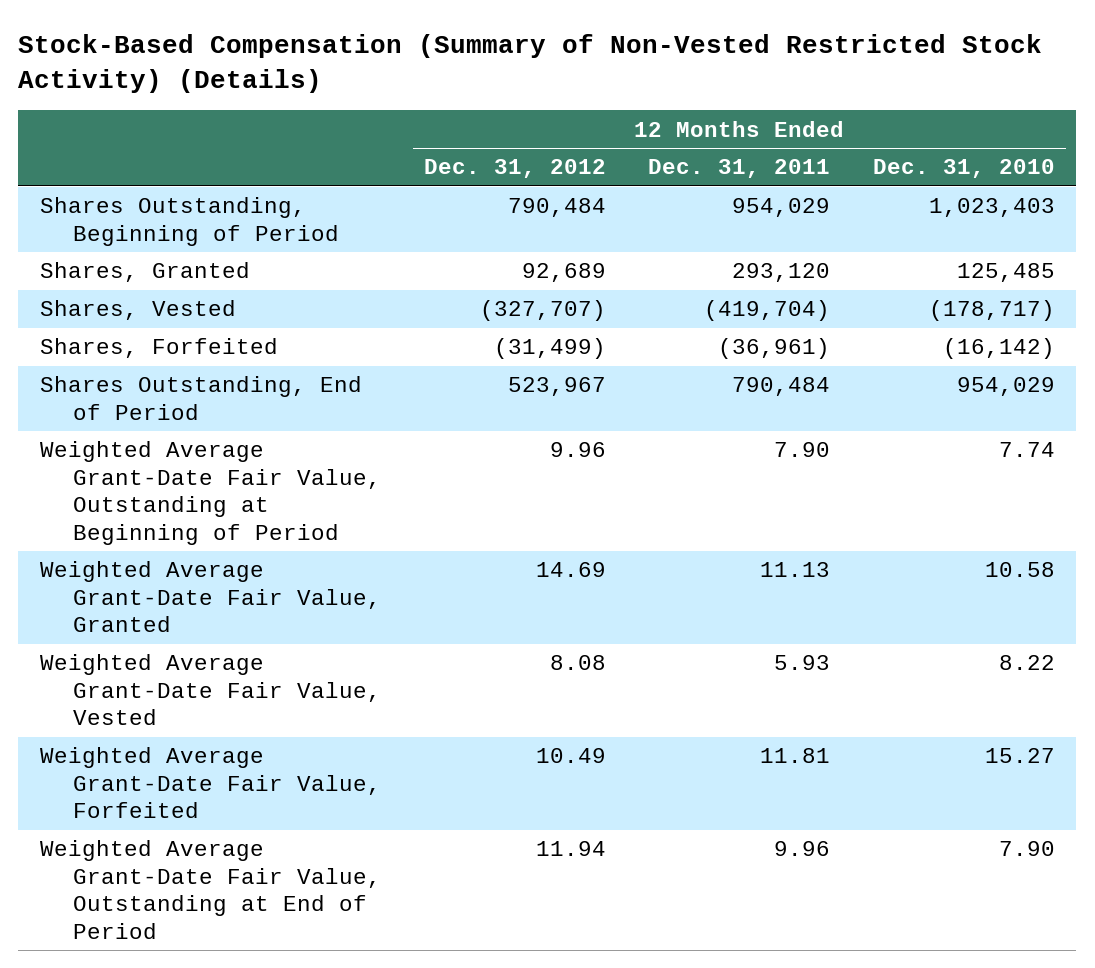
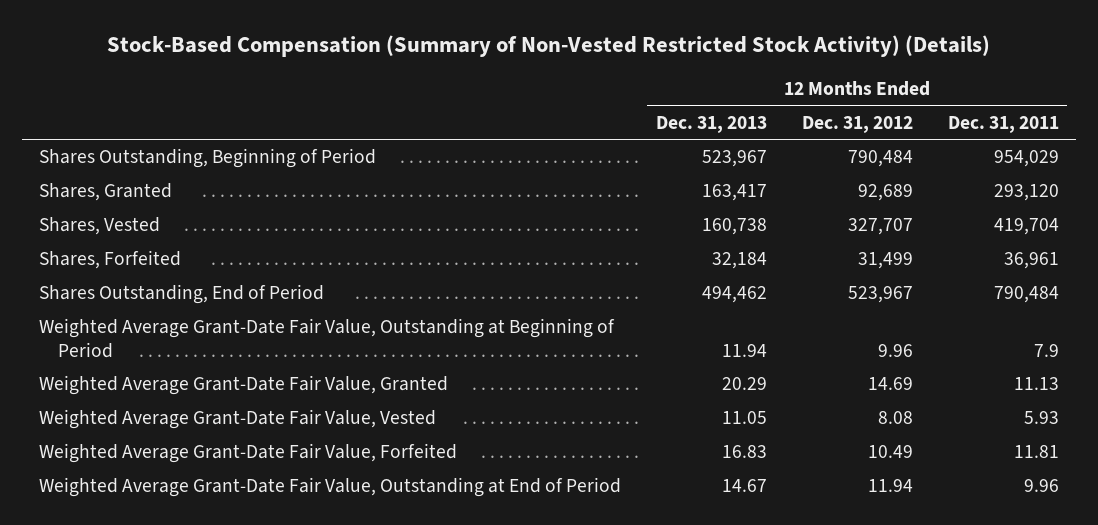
- | 12 Months Ended Dec. 31, 2012 | 12 Months Ended Dec. 31, 2011 | 12 Months Ended Dec. 31, 2010
+ | 12 Months Ended Dec. 31, 2013 | 12 Months Ended Dec. 31, 2012 | 12 Months Ended Dec. 31, 2011
- Shares, Vested | (327,707) | (419,704) | (178,717)
- Shares, Forfeited | (31,499) | (36,961) | (16,142)
+ Shares, Vested | 160,738 | 327,707 | 419,704
+ Shares, Forfeited | 32,184 | 31,499 | 36,961
- Weighted Average Grant-Date Fair Value, Outstanding at Beginning of Period | 9.96 | 7.90 | 7.74
+ Weighted Average Grant-Date Fair Value, Outstanding at Beginning of Period | 11.94 | 9.96 | 7.9

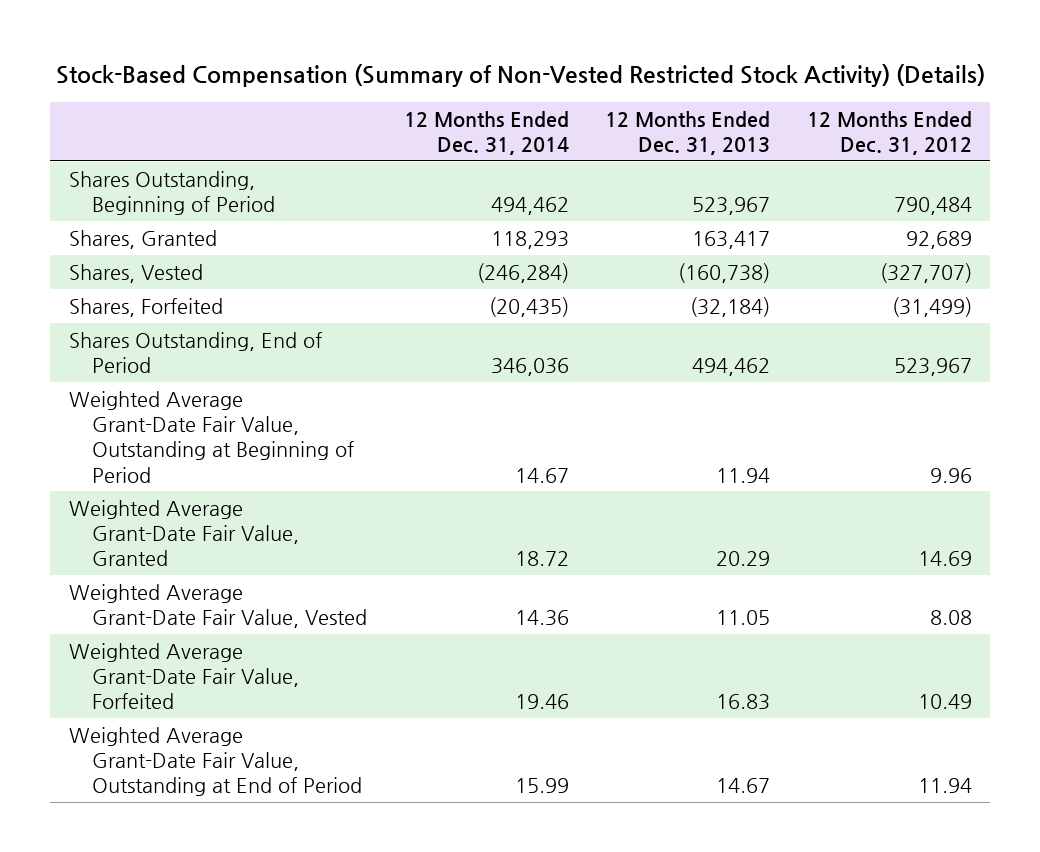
- | 12 Months Ended Dec. 31, 2013 | 12 Months Ended Dec. 31, 2012 | 12 Months Ended Dec. 31, 2011
+ | 12 Months Ended Dec. 31, 2014 | 12 Months Ended Dec. 31, 2013 | 12 Months Ended Dec. 31, 2012
- Shares, Vested | 160,738 | 327,707 | 419,704
- Shares, Forfeited | 32,184 | 31,499 | 36,961
+ Shares, Vested | (246,284) | (160,738) | (327,707)
+ Shares, Forfeited | (20,435) | (32,184) | (31,499)

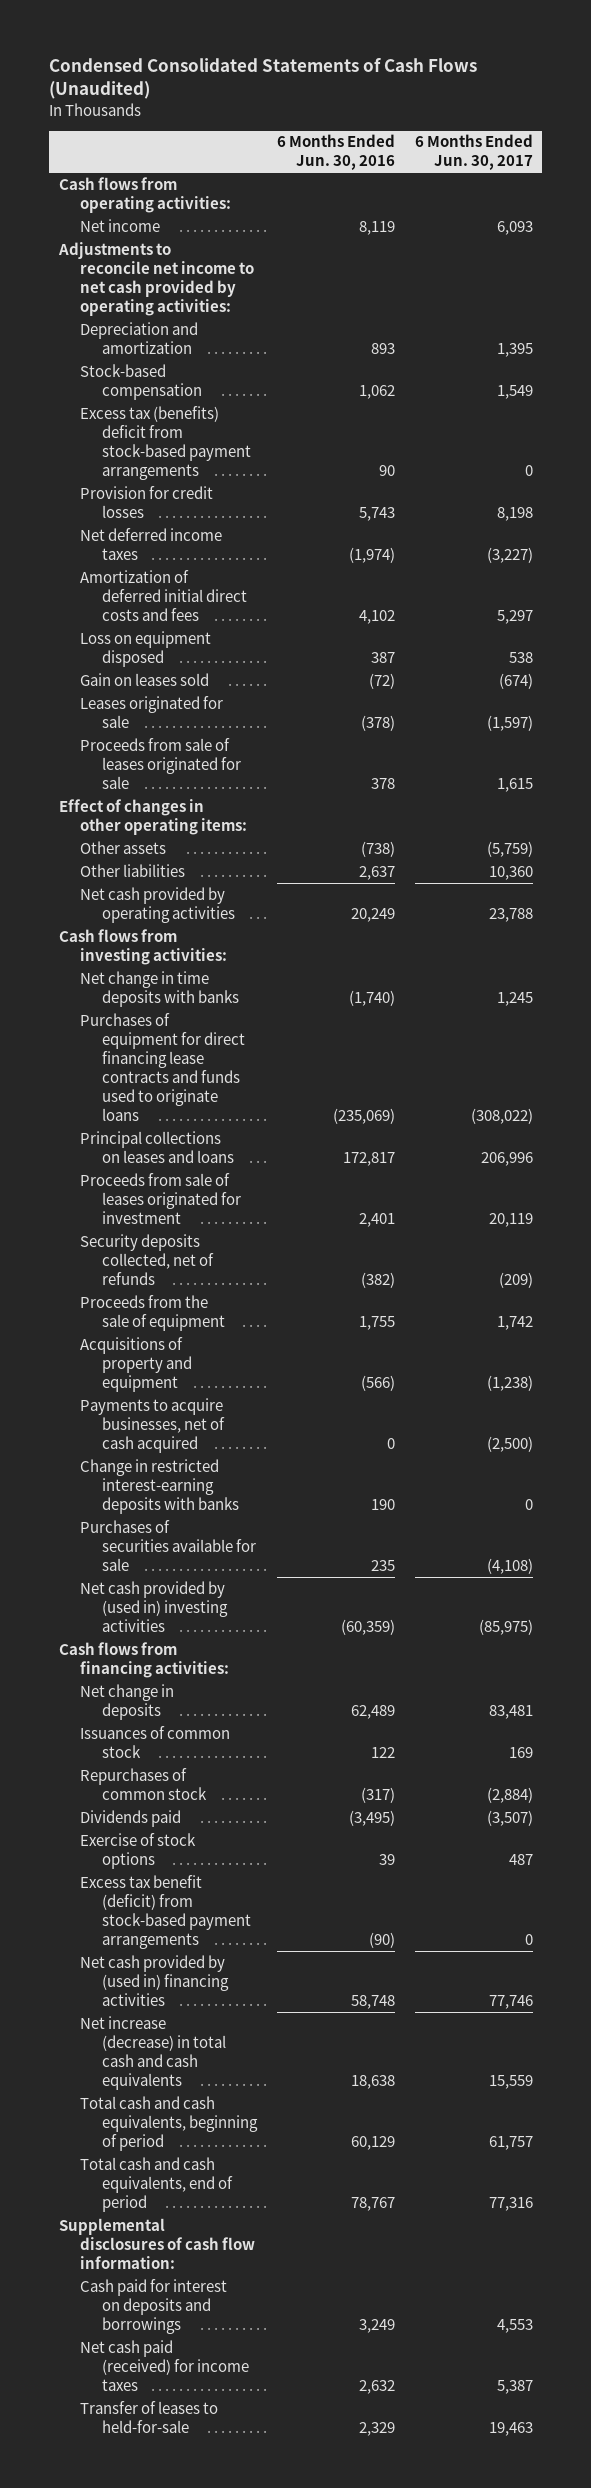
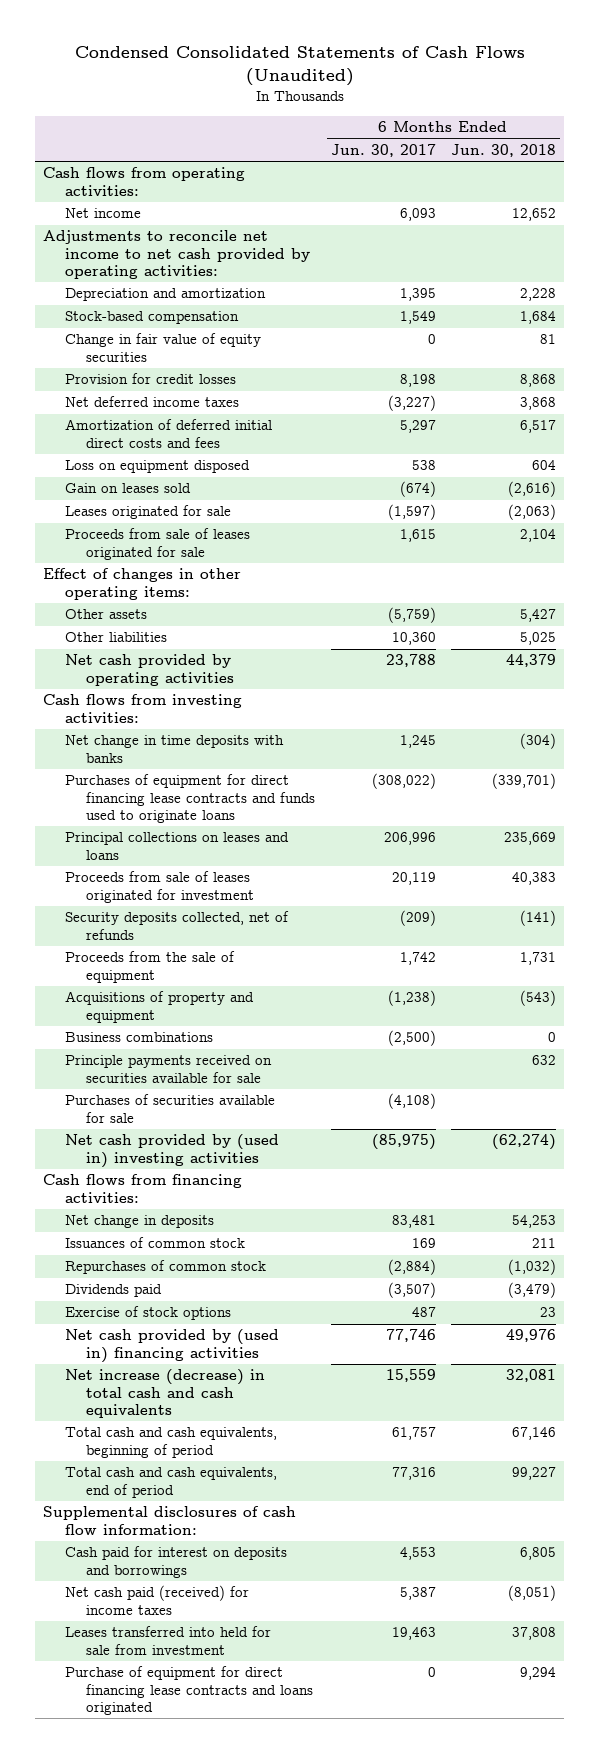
- | 6 Months Ended Jun. 30, 2016 | 6 Months Ended Jun. 30, 2017
+ | 6 Months Ended Jun. 30, 2017 | 6 Months Ended Jun. 30, 2018
- Excess tax (benefits) deficit from stock-based payment arrangements | 90 | 0
+ Change in fair value of equity securities | 0 | 81
- Payments to acquire businesses, net of cash acquired | 0 | (2,500)
- Change in restricted interest-earning deposits with banks | 190 | 0
+ Business combinations | (2,500) | 0
+ Principle payments received on securities available for sale | | 632
- Excess tax benefit (deficit) from stock-based payment arrangements | (90) | 0
- Transfer of leases to held-for-sale | 2,329 | 19,463
+ Leases transferred into held for sale from investment | 19,463 | 37,808
+ Purchase of equipment for direct financing lease contracts and loans originated | 0 | 9,294

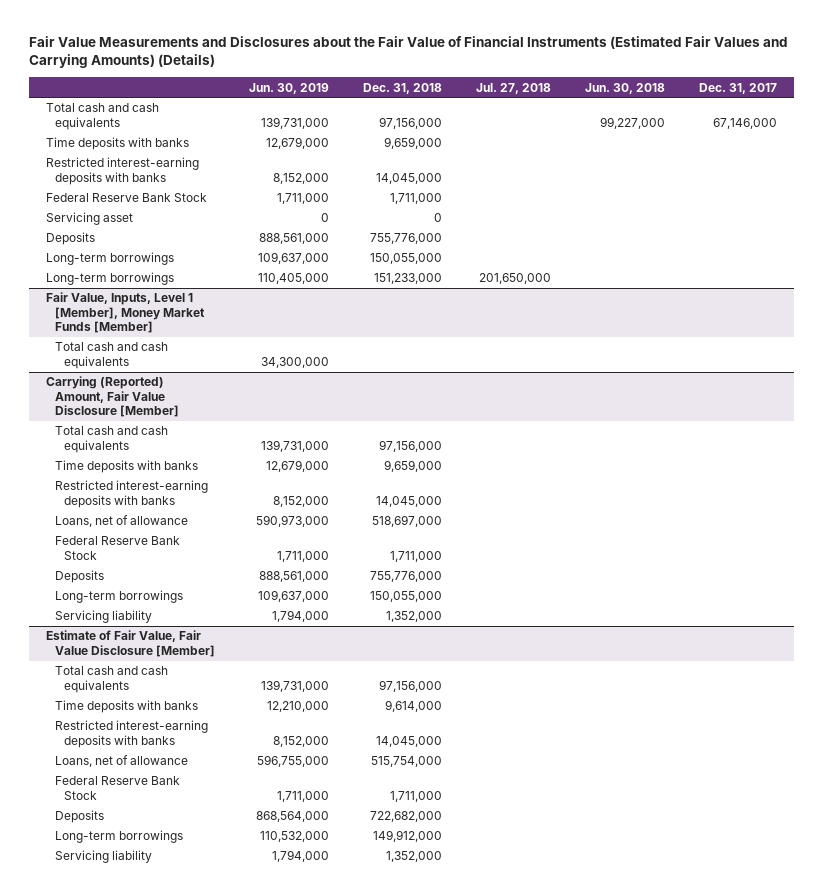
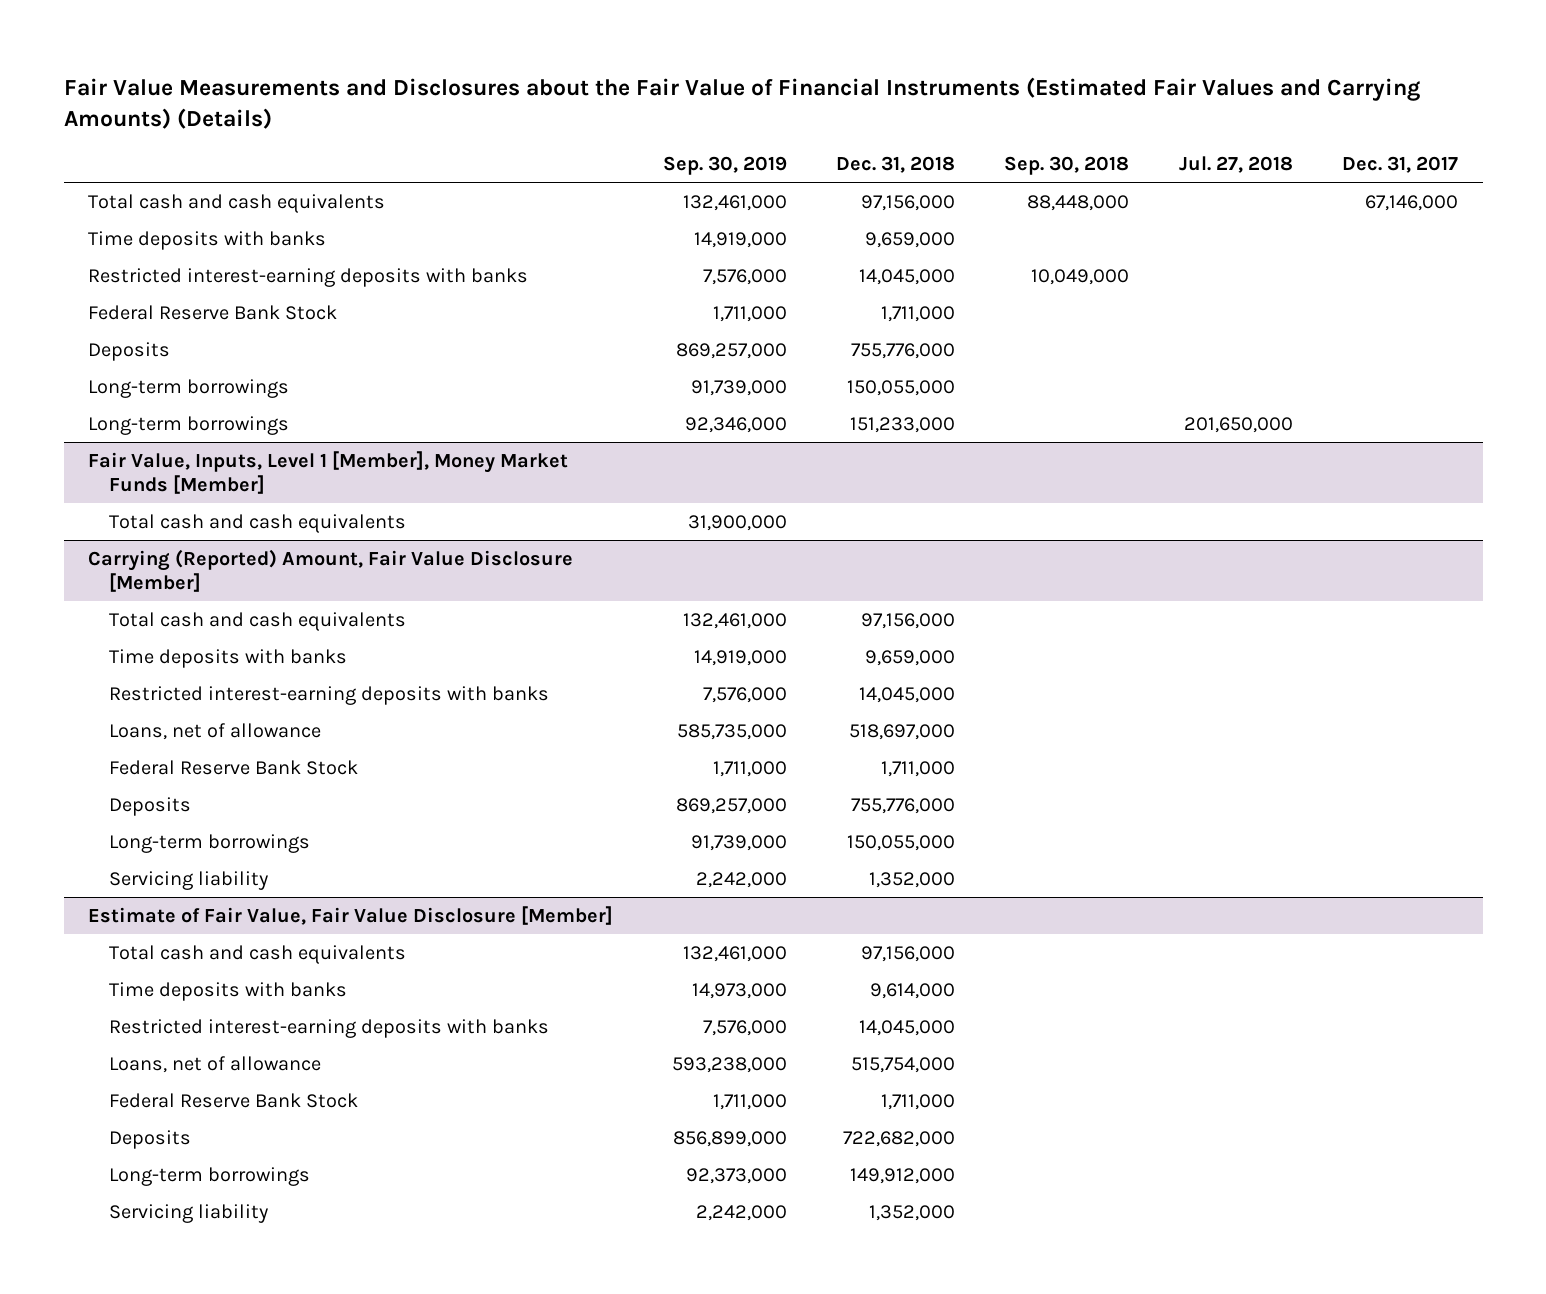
- | Jun. 30, 2019 | Dec. 31, 2018 | Jul. 27, 2018 | Jun. 30, 2018 | Dec. 31, 2017
+ | Sep. 30, 2019 | Dec. 31, 2018 | Sep. 30, 2018 | Jul. 27, 2018 | Dec. 31, 2017
- Servicing asset | 0 | 0 | | |

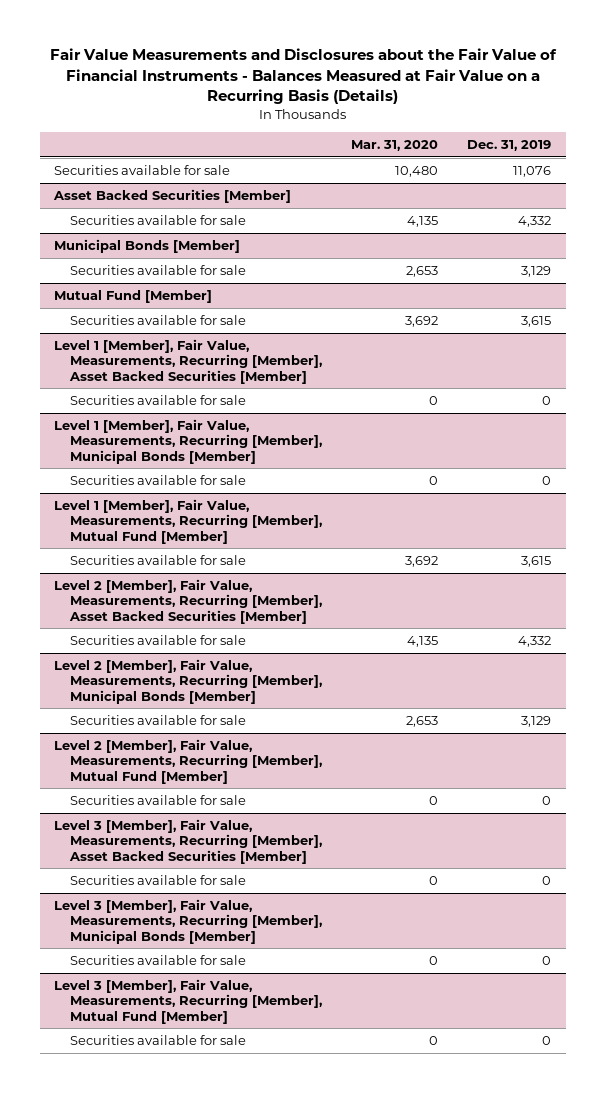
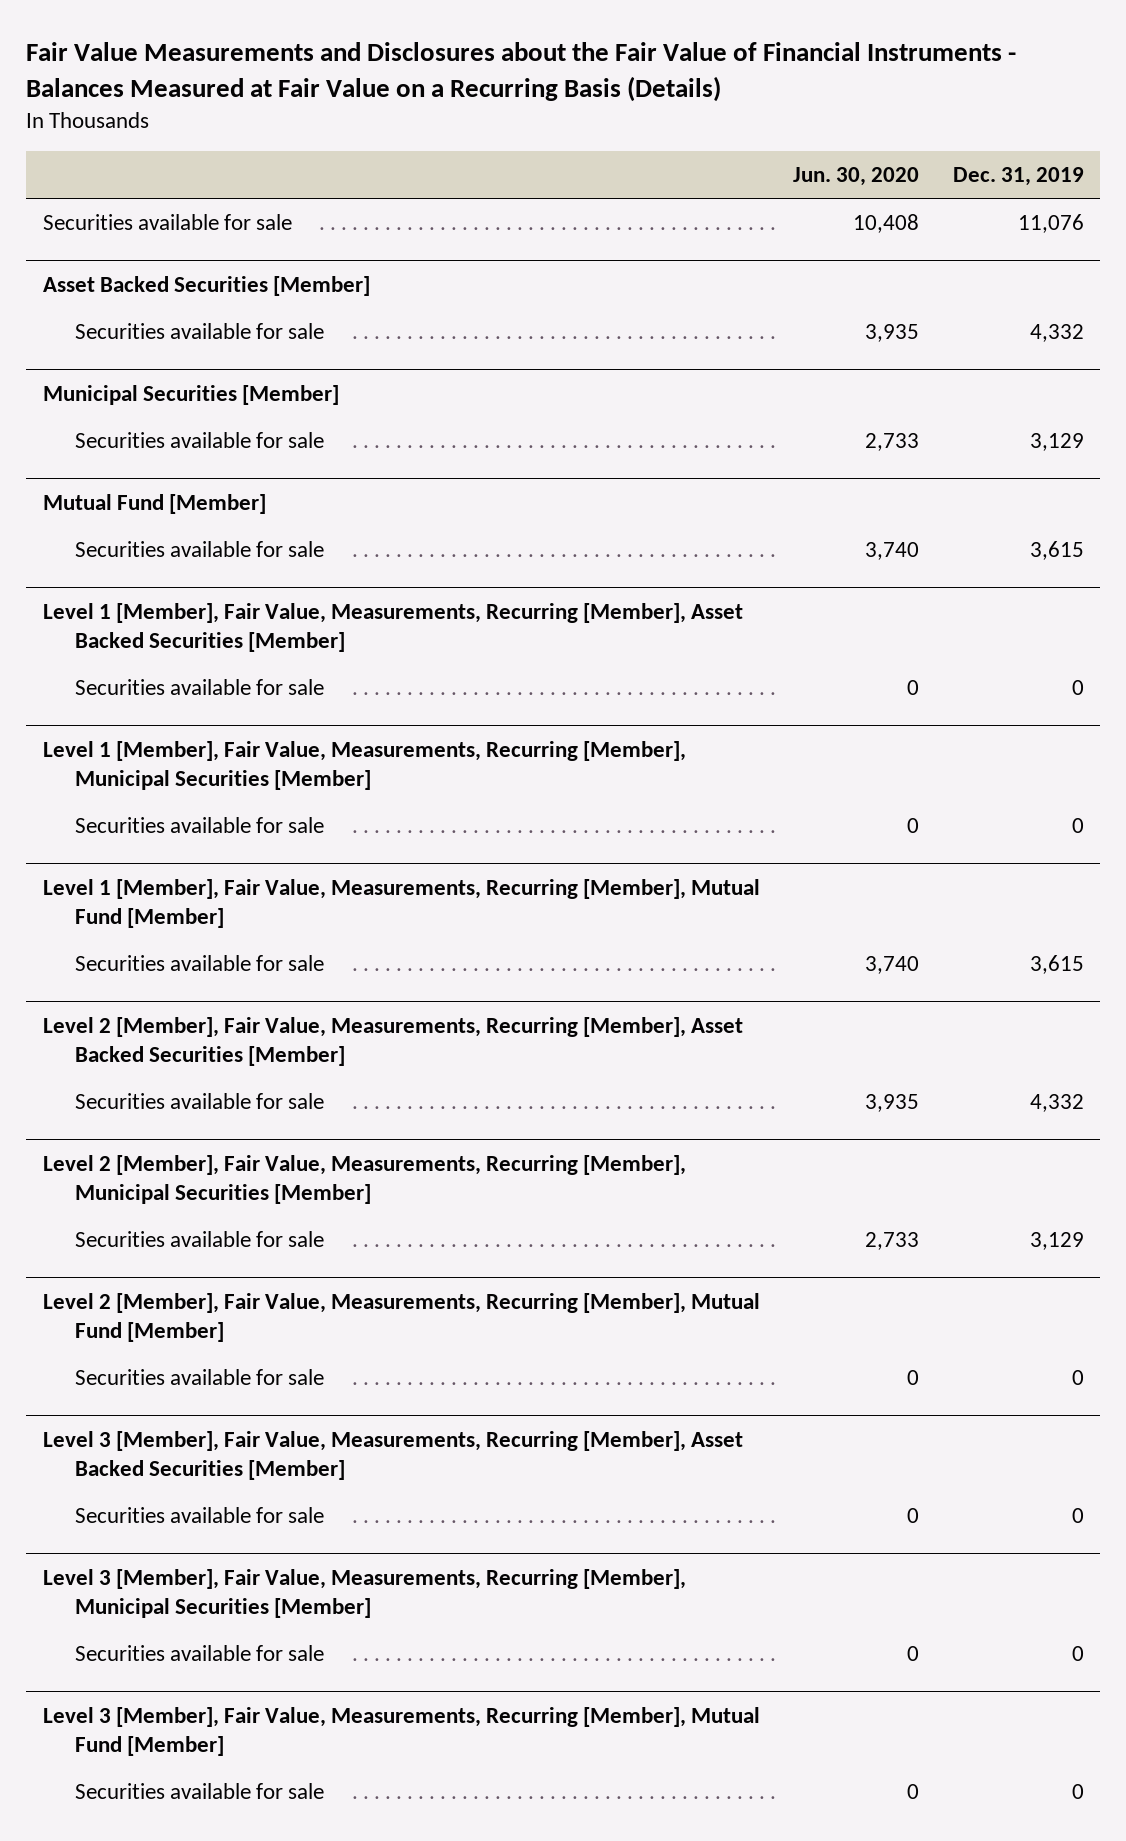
- | Mar. 31, 2020 | Dec. 31, 2019
+ | Jun. 30, 2020 | Dec. 31, 2019
- Municipal Bonds [Member]
+ Municipal Securities [Member]
- Level 1 [Member], Fair Value, Measurements, Recurring [Member], Municipal Bonds [Member]
+ Level 1 [Member], Fair Value, Measurements, Recurring [Member], Municipal Securities [Member]
- Level 2 [Member], Fair Value, Measurements, Recurring [Member], Municipal Bonds [Member]
+ Level 2 [Member], Fair Value, Measurements, Recurring [Member], Municipal Securities [Member]
- Level 3 [Member], Fair Value, Measurements, Recurring [Member], Municipal Bonds [Member]
+ Level 3 [Member], Fair Value, Measurements, Recurring [Member], Municipal Securities [Member]

